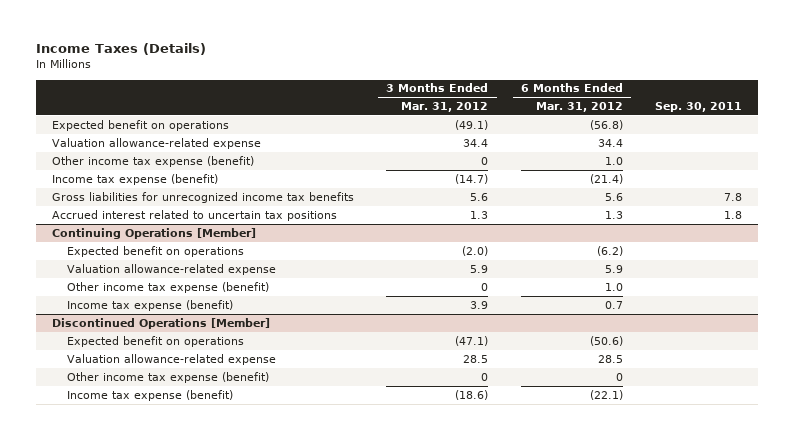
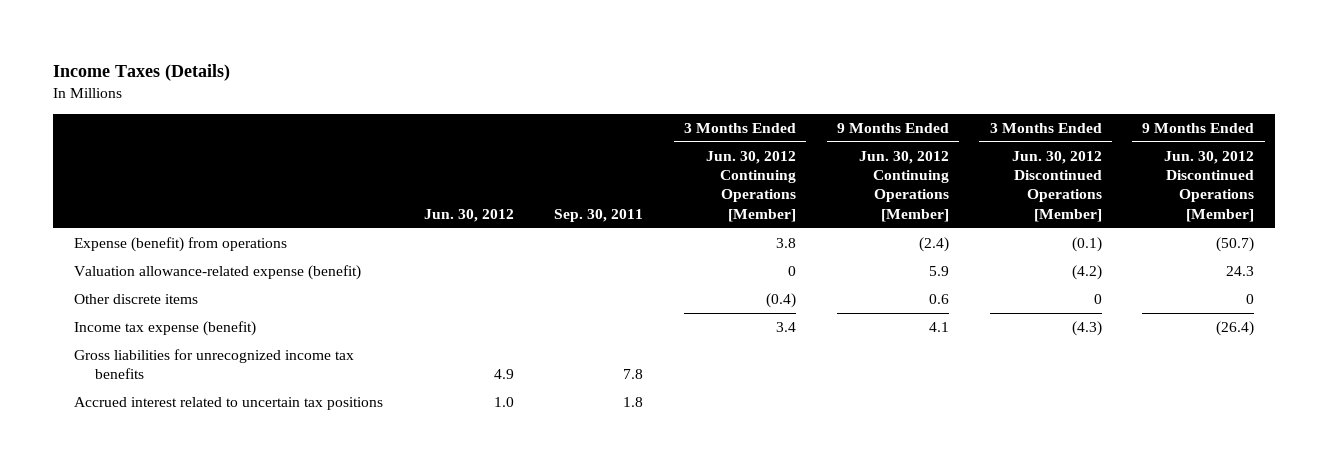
- | 3 Months Ended Mar. 31, 2012 | 6 Months Ended Mar. 31, 2012 | Sep. 30, 2011
+ | Jun. 30, 2012 | Sep. 30, 2011 | 3 Months Ended Jun. 30, 2012 Continuing Operations [Member] | 9 Months Ended Jun. 30, 2012 Continuing Operations [Member] | 3 Months Ended Jun. 30, 2012 Discontinued Operations [Member] | 9 Months Ended Jun. 30, 2012 Discontinued Operations [Member]
- Expected benefit on operations | (49.1) | (56.8) |
- Valuation allowance-related expense | 34.4 | 34.4 |
- Other income tax expense (benefit) | 0 | 1.0 |
+ Expense (benefit) from operations | | | 3.8 | (2.4) | (0.1) | (50.7)
+ Valuation allowance-related expense (benefit) | | | 0 | 5.9 | (4.2) | 24.3
+ Other discrete items | | | (0.4) | 0.6 | 0 | 0
- Continuing Operations [Member]
- Expected benefit on operations | (2.0) | (6.2) |
- Valuation allowance-related expense | 5.9 | 5.9 |
- Other income tax expense (benefit) | 0 | 1.0 |
- Income tax expense (benefit) | 3.9 | 0.7 |
- Discontinued Operations [Member]
- Expected benefit on operations | (47.1) | (50.6) |
- Valuation allowance-related expense | 28.5 | 28.5 |
- Other income tax expense (benefit) | 0 | 0 |
- Income tax expense (benefit) | (18.6) | (22.1) |

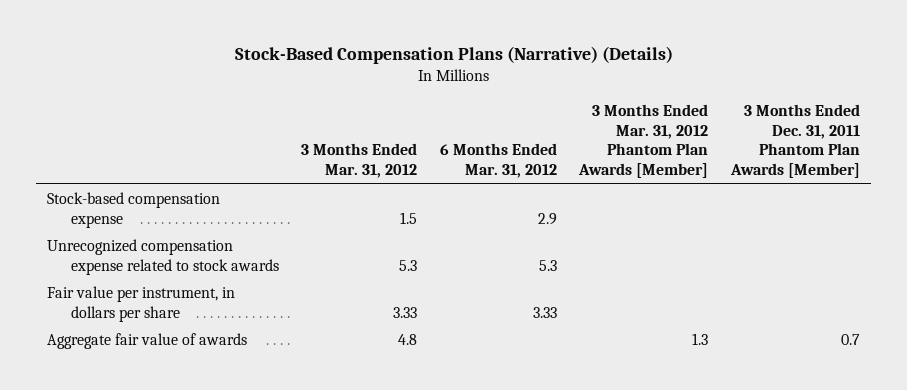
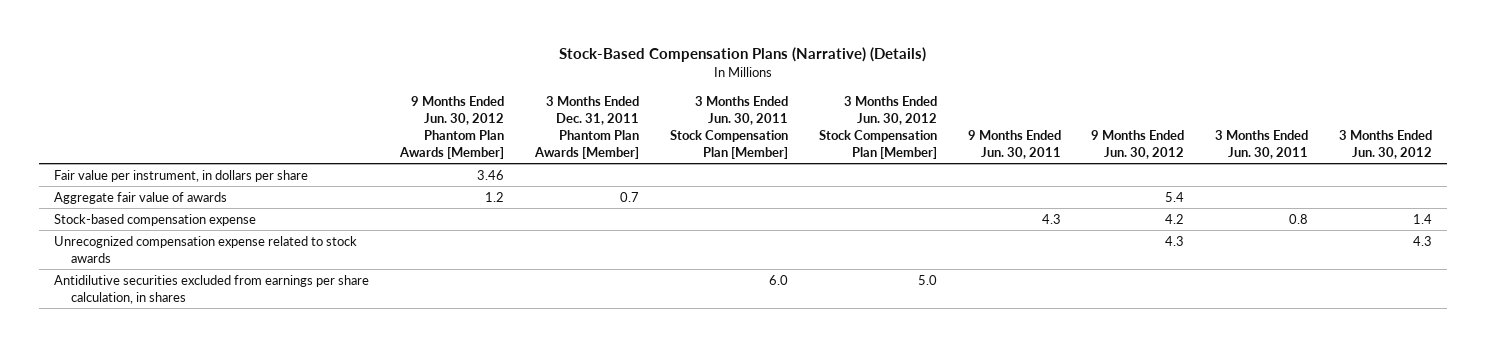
- | 3 Months Ended Mar. 31, 2012 | 6 Months Ended Mar. 31, 2012 | 3 Months Ended Mar. 31, 2012 Phantom Plan Awards [Member] | 3 Months Ended Dec. 31, 2011 Phantom Plan Awards [Member]
+ | 9 Months Ended Jun. 30, 2012 Phantom Plan Awards [Member] | 3 Months Ended Dec. 31, 2011 Phantom Plan Awards [Member] | 3 Months Ended Jun. 30, 2011 Stock Compensation Plan [Member] | 3 Months Ended Jun. 30, 2012 Stock Compensation Plan [Member] | 9 Months Ended Jun. 30, 2011 | 9 Months Ended Jun. 30, 2012 | 3 Months Ended Jun. 30, 2011 | 3 Months Ended Jun. 30, 2012
moved down: Stock-based compensation expense | | | | | 4.3 | 4.2 | 0.8 | 1.4
moved down: Unrecognized compensation expense related to stock awards | | | | | | 4.3 | | 4.3
+ Antidilutive securities excluded from earnings per share calculation, in shares | | | 6.0 | 5.0 | | | |

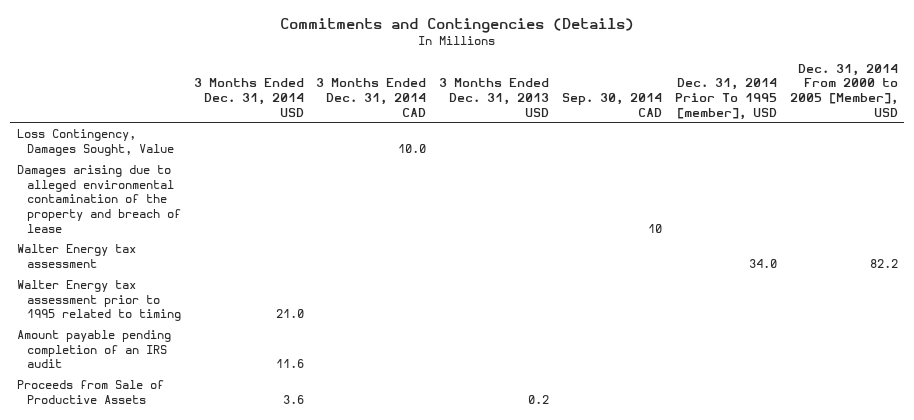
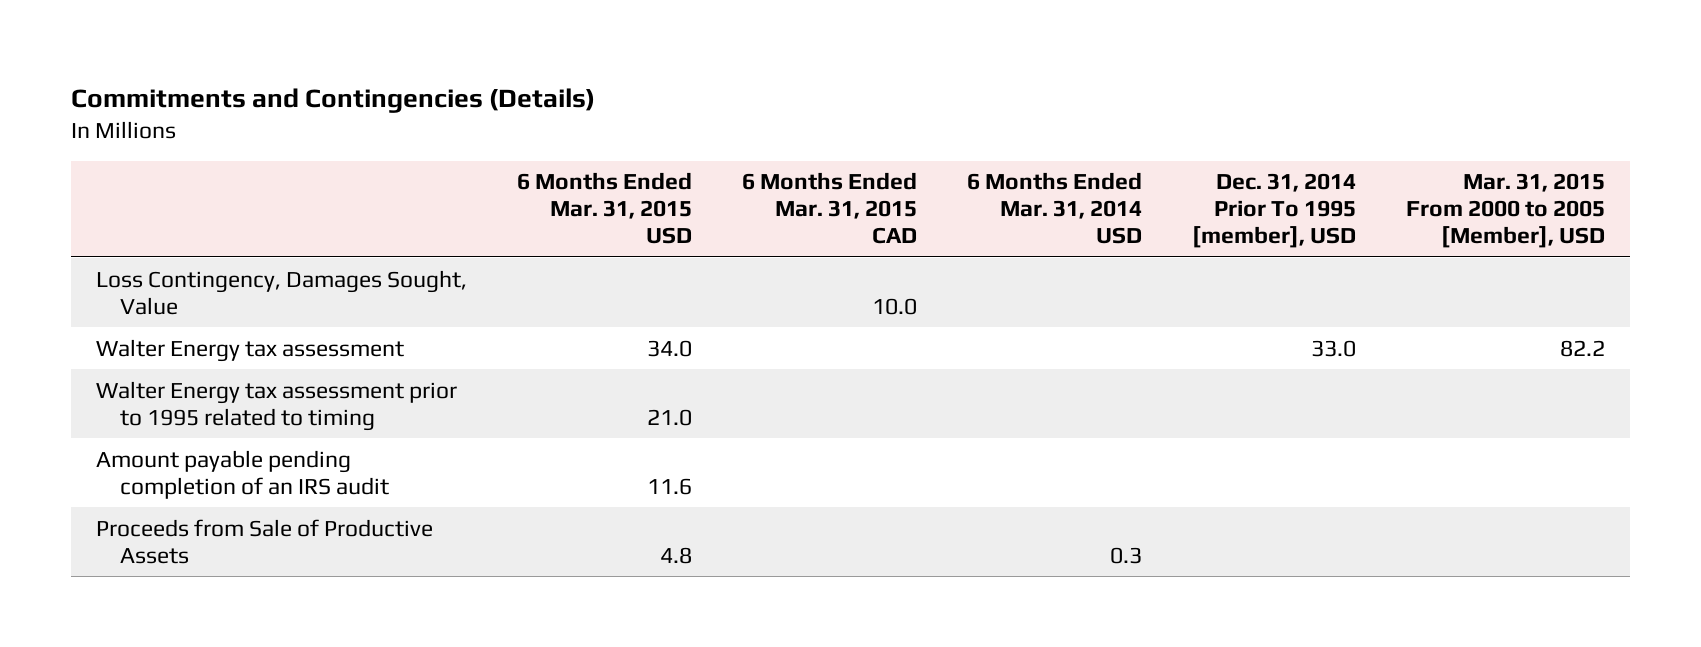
- | 3 Months Ended Dec. 31, 2014 USD | 3 Months Ended Dec. 31, 2014 CAD | 3 Months Ended Dec. 31, 2013 USD | Sep. 30, 2014 CAD | Dec. 31, 2014 Prior To 1995 [member], USD | Dec. 31, 2014 From 2000 to 2005 [Member], USD
+ | 6 Months Ended Mar. 31, 2015 USD | 6 Months Ended Mar. 31, 2015 CAD | 6 Months Ended Mar. 31, 2014 USD | Dec. 31, 2014 Prior To 1995 [member], USD | Mar. 31, 2015 From 2000 to 2005 [Member], USD
- Damages arising due to alleged environmental contamination of the property and breach of lease | | | | 10 | |
- Walter Energy tax assessment | | | | | 34.0 | 82.2
+ Walter Energy tax assessment | 34.0 | | | 33.0 | 82.2

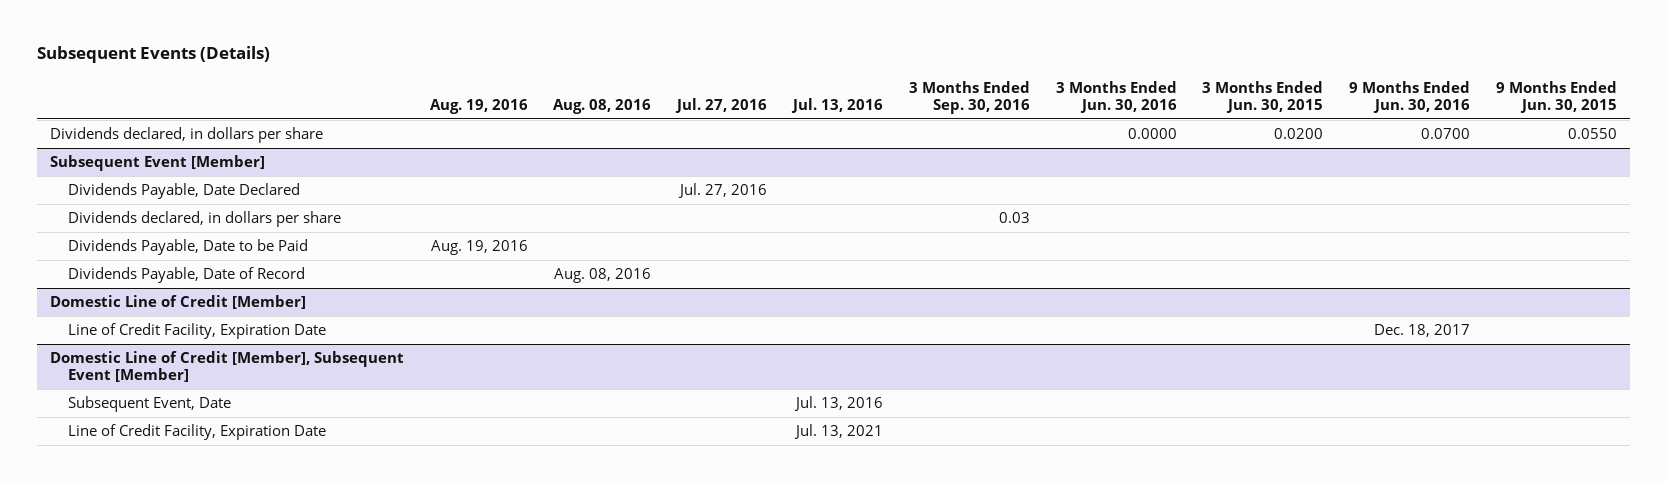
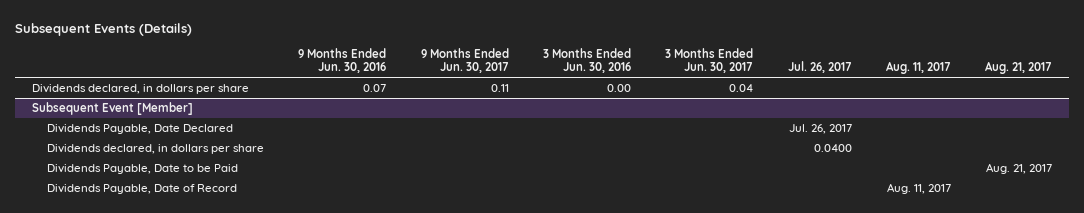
- | Aug. 19, 2016 | Aug. 08, 2016 | Jul. 27, 2016 | Jul. 13, 2016 | 3 Months Ended Sep. 30, 2016 | 3 Months Ended Jun. 30, 2016 | 3 Months Ended Jun. 30, 2015 | 9 Months Ended Jun. 30, 2016 | 9 Months Ended Jun. 30, 2015
+ | 9 Months Ended Jun. 30, 2016 | 9 Months Ended Jun. 30, 2017 | 3 Months Ended Jun. 30, 2016 | 3 Months Ended Jun. 30, 2017 | Jul. 26, 2017 | Aug. 11, 2017 | Aug. 21, 2017
- Dividends declared, in dollars per share | | | | | | 0.0000 | 0.0200 | 0.0700 | 0.0550
+ Dividends declared, in dollars per share | 0.07 | 0.11 | 0.00 | 0.04 | | |
- Domestic Line of Credit [Member]
- Line of Credit Facility, Expiration Date | | | | | | | | Dec. 18, 2017 |
- Domestic Line of Credit [Member], Subsequent Event [Member]
- Subsequent Event, Date | | | | Jul. 13, 2016 | | | | |
- Line of Credit Facility, Expiration Date | | | | Jul. 13, 2021 | | | | |

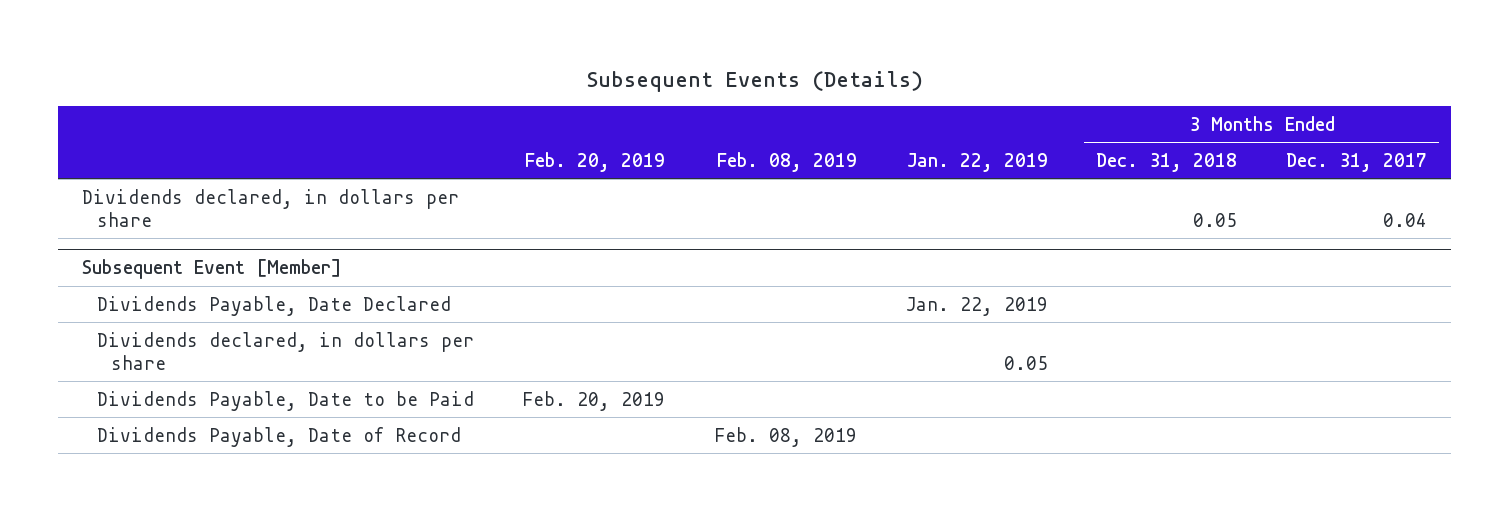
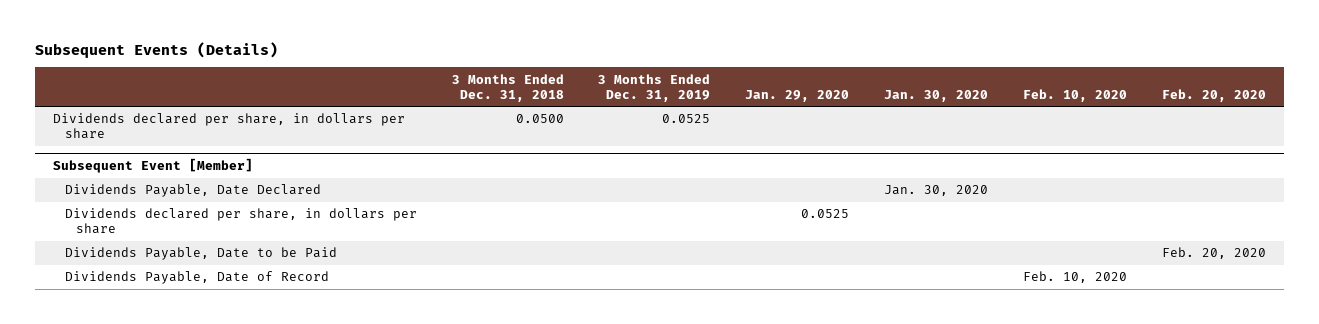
- | Feb. 20, 2019 | Feb. 08, 2019 | Jan. 22, 2019 | 3 Months Ended Dec. 31, 2018 | 3 Months Ended Dec. 31, 2017
+ | 3 Months Ended Dec. 31, 2018 | 3 Months Ended Dec. 31, 2019 | Jan. 29, 2020 | Jan. 30, 2020 | Feb. 10, 2020 | Feb. 20, 2020
- Dividends declared, in dollars per share | | | | 0.05 | 0.04
+ Dividends declared per share, in dollars per share | 0.0500 | 0.0525 | | | |
@ Subsequent Event [Member]
- Dividends declared, in dollars per share | | | 0.05 | |
+ Dividends declared per share, in dollars per share | | | 0.0525 | | |

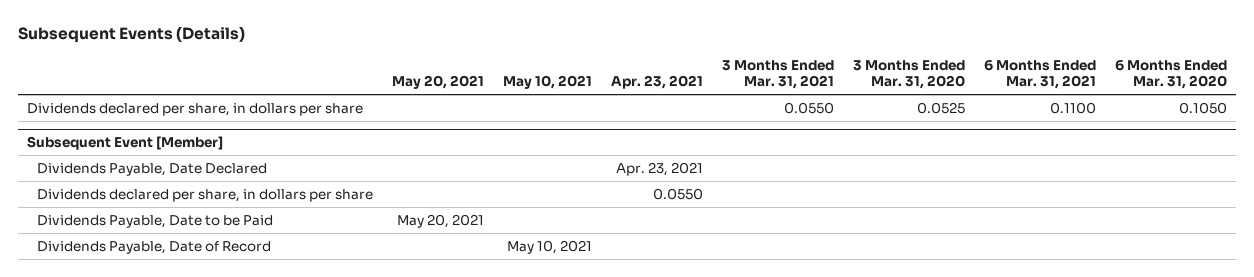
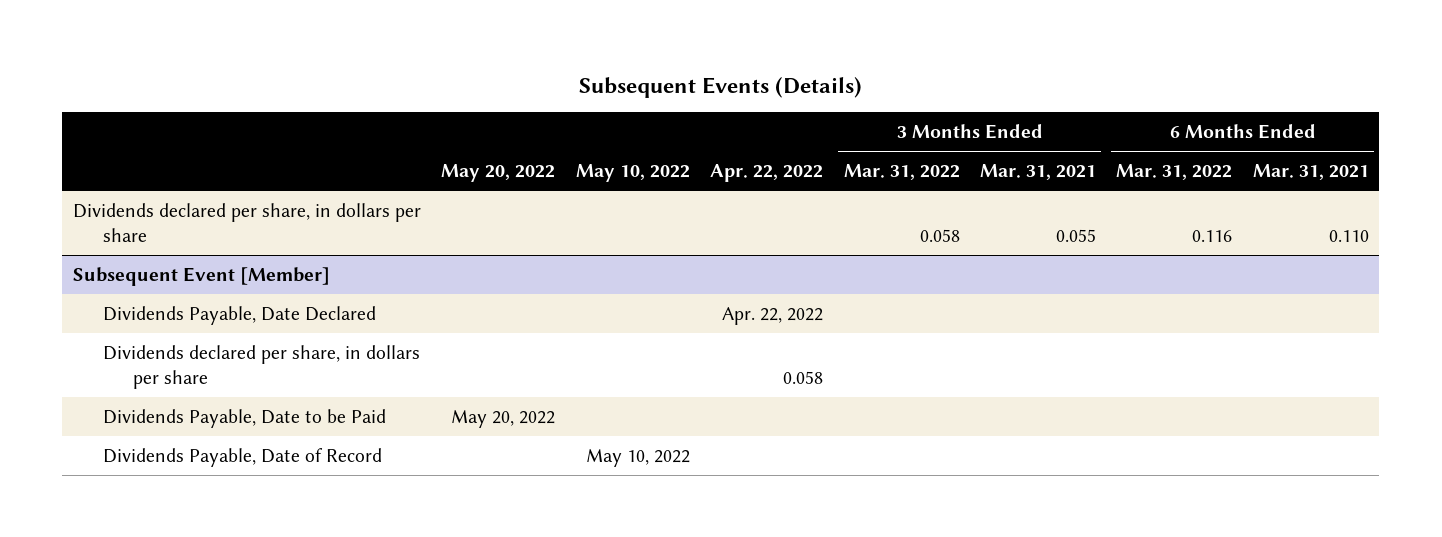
- | May 20, 2021 | May 10, 2021 | Apr. 23, 2021 | 3 Months Ended Mar. 31, 2021 | 3 Months Ended Mar. 31, 2020 | 6 Months Ended Mar. 31, 2021 | 6 Months Ended Mar. 31, 2020
+ | May 20, 2022 | May 10, 2022 | Apr. 22, 2022 | 3 Months Ended Mar. 31, 2022 | 3 Months Ended Mar. 31, 2021 | 6 Months Ended Mar. 31, 2022 | 6 Months Ended Mar. 31, 2021
- Dividends declared per share, in dollars per share | | | | 0.0550 | 0.0525 | 0.1100 | 0.1050
+ Dividends declared per share, in dollars per share | | | | 0.058 | 0.055 | 0.116 | 0.110

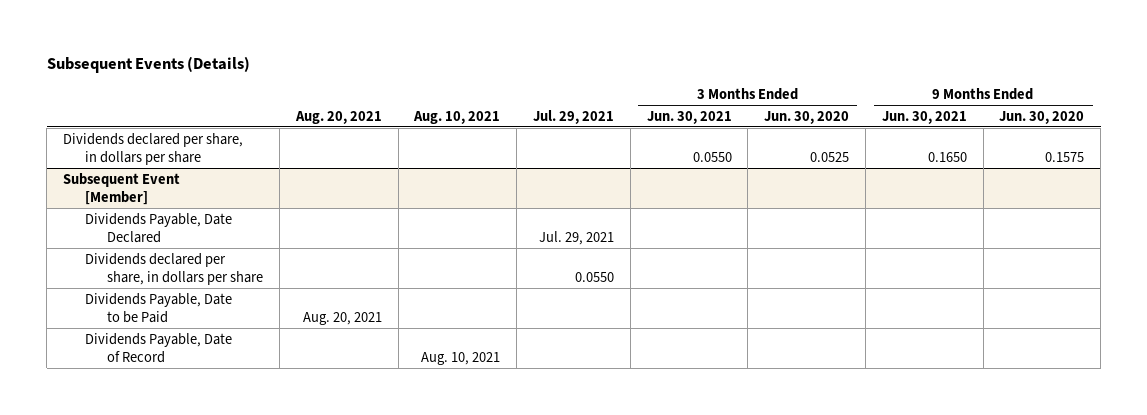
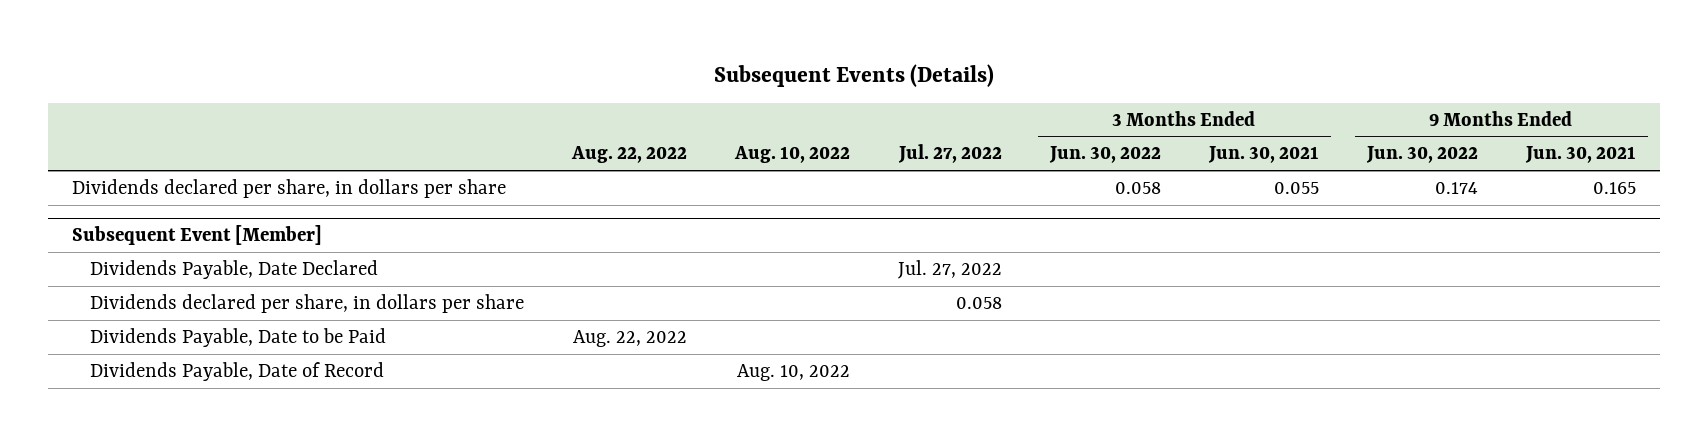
- | Aug. 20, 2021 | Aug. 10, 2021 | Jul. 29, 2021 | 3 Months Ended Jun. 30, 2021 | 3 Months Ended Jun. 30, 2020 | 9 Months Ended Jun. 30, 2021 | 9 Months Ended Jun. 30, 2020
+ | Aug. 22, 2022 | Aug. 10, 2022 | Jul. 27, 2022 | 3 Months Ended Jun. 30, 2022 | 3 Months Ended Jun. 30, 2021 | 9 Months Ended Jun. 30, 2022 | 9 Months Ended Jun. 30, 2021
- Dividends declared per share, in dollars per share | | | | 0.0550 | 0.0525 | 0.1650 | 0.1575
+ Dividends declared per share, in dollars per share | | | | 0.058 | 0.055 | 0.174 | 0.165

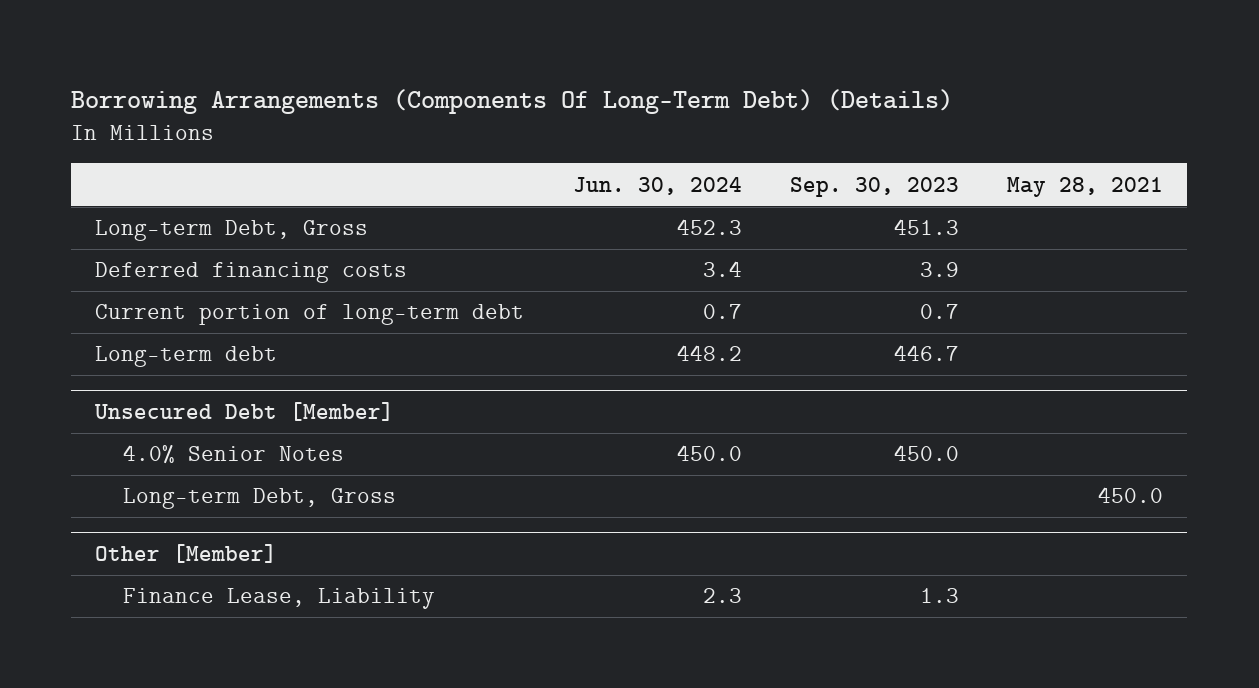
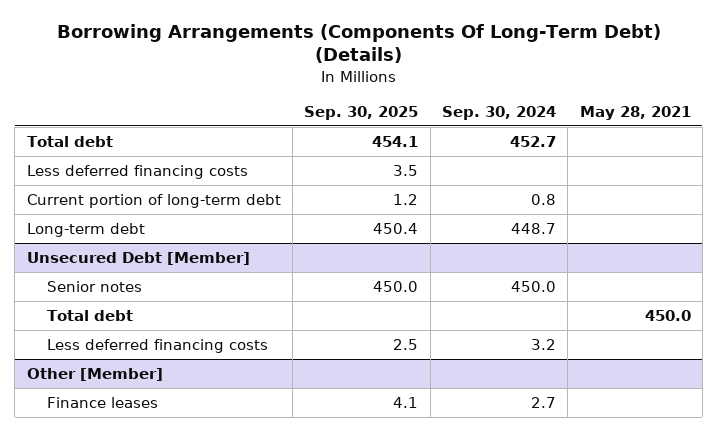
- | Jun. 30, 2024 | Sep. 30, 2023 | May 28, 2021
+ | Sep. 30, 2025 | Sep. 30, 2024 | May 28, 2021
- Long-term Debt, Gross | 452.3 | 451.3 |
- Deferred financing costs | 3.4 | 3.9 |
+ Total debt | 454.1 | 452.7 |
+ Less deferred financing costs | 3.5 | |
@ Unsecured Debt [Member]
- 4.0% Senior Notes | 450.0 | 450.0 |
- Long-term Debt, Gross | | | 450.0
+ Senior notes | 450.0 | 450.0 |
+ Total debt | | | 450.0
+ Less deferred financing costs | 2.5 | 3.2 |
@ Other [Member]
- Finance Lease, Liability | 2.3 | 1.3 |
+ Finance leases | 4.1 | 2.7 |

